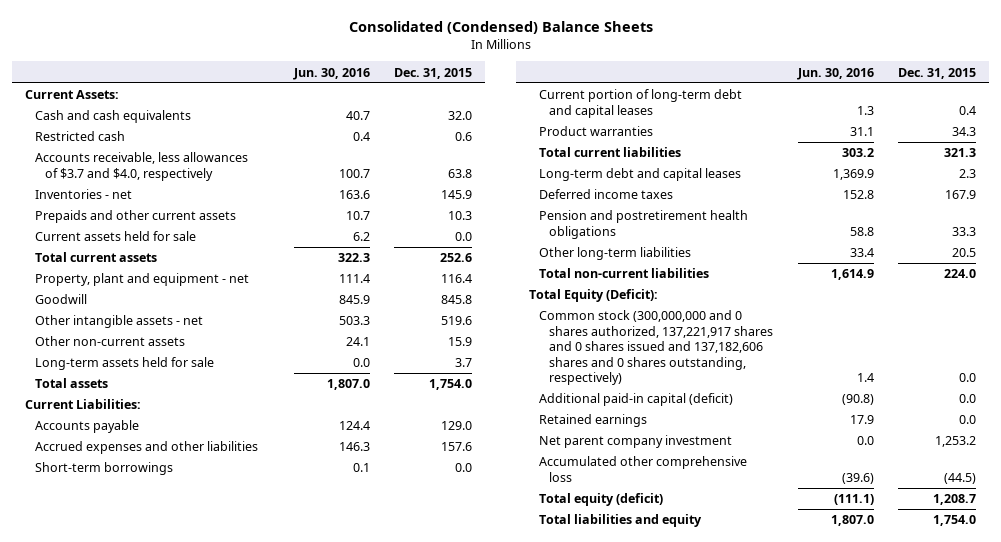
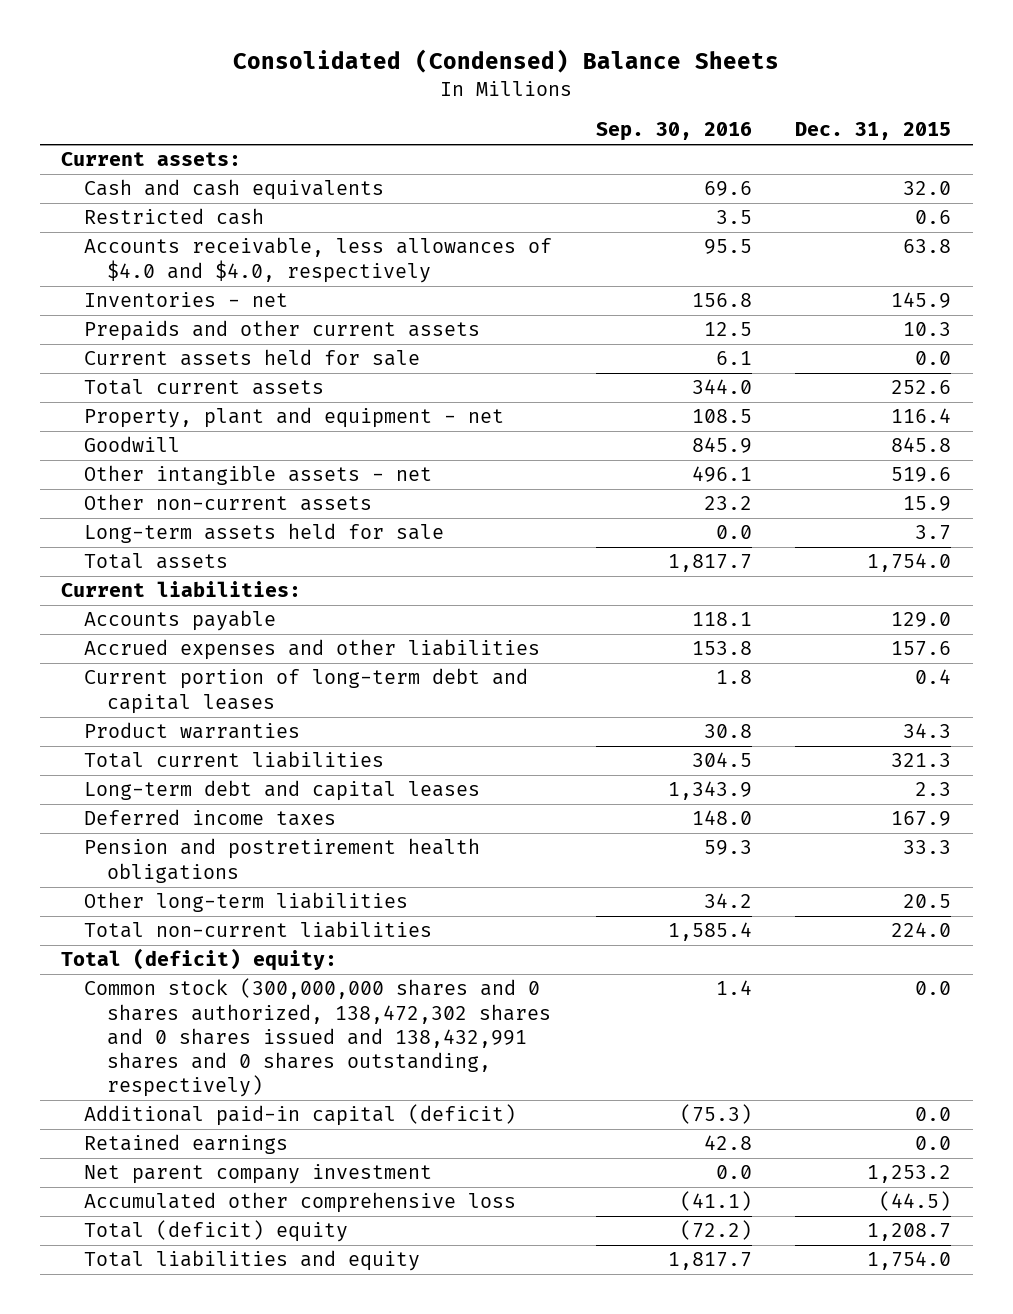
- | Jun. 30, 2016 | Dec. 31, 2015
+ | Sep. 30, 2016 | Dec. 31, 2015
- Current Assets:
+ Current assets:
- Accounts receivable, less allowances of $3.7 and $4.0, respectively | 100.7 | 63.8
+ Accounts receivable, less allowances of $4.0 and $4.0, respectively | 95.5 | 63.8
- Current Liabilities:
+ Current liabilities:
- Short-term borrowings | 0.1 | 0.0
- Total Equity (Deficit):
- Common stock (300,000,000 and 0 shares authorized, 137,221,917 shares and 0 shares issued and 137,182,606 shares and 0 shares outstanding, respectively) | 1.4 | 0.0
+ Total (deficit) equity:
+ Common stock (300,000,000 shares and 0 shares authorized, 138,472,302 shares and 0 shares issued and 138,432,991 shares and 0 shares outstanding, respectively) | 1.4 | 0.0
- Total equity (deficit) | (111.1) | 1,208.7
+ Total (deficit) equity | (72.2) | 1,208.7

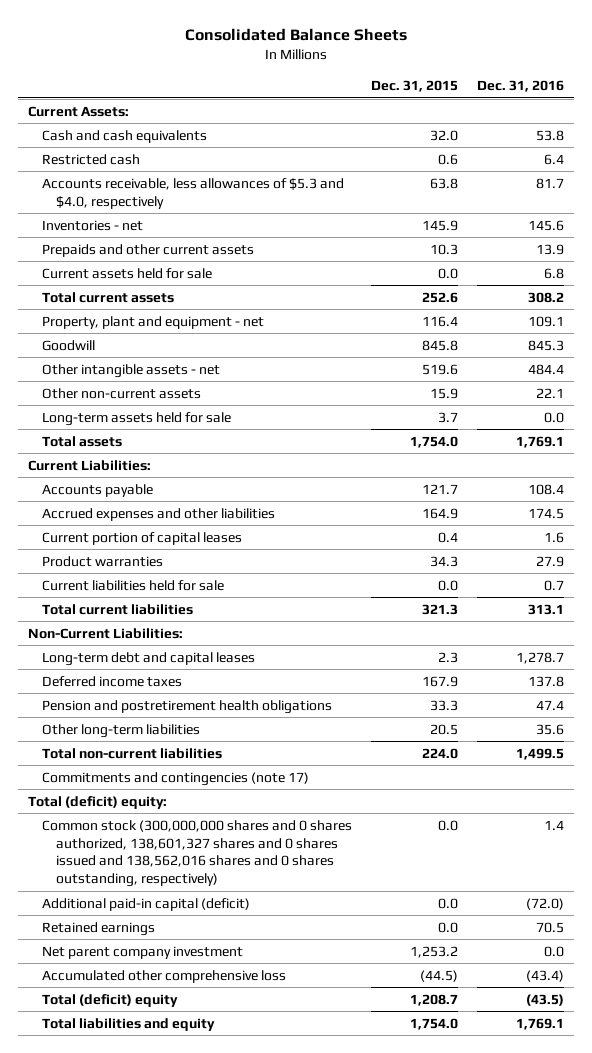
- Consolidated (Condensed) Balance Sheets
+ Consolidated Balance Sheets
- | Sep. 30, 2016 | Dec. 31, 2015
+ | Dec. 31, 2015 | Dec. 31, 2016
- Current assets:
+ Current Assets:
- Accounts receivable, less allowances of $4.0 and $4.0, respectively | 95.5 | 63.8
+ Accounts receivable, less allowances of $5.3 and $4.0, respectively | 63.8 | 81.7
- Current liabilities:
- Accounts payable | 118.1 | 129.0
- Accrued expenses and other liabilities | 153.8 | 157.6
- Current portion of long-term debt and capital leases | 1.8 | 0.4
+ Current Liabilities:
+ Accounts payable | 121.7 | 108.4
+ Accrued expenses and other liabilities | 164.9 | 174.5
+ Current portion of capital leases | 0.4 | 1.6
+ Current liabilities held for sale | 0.0 | 0.7
+ Non-Current Liabilities:
+ Commitments and contingencies (note 17)
- Common stock (300,000,000 shares and 0 shares authorized, 138,472,302 shares and 0 shares issued and 138,432,991 shares and 0 shares outstanding, respectively) | 1.4 | 0.0
+ Common stock (300,000,000 shares and 0 shares authorized, 138,601,327 shares and 0 shares issued and 138,562,016 shares and 0 shares outstanding, respectively) | 0.0 | 1.4

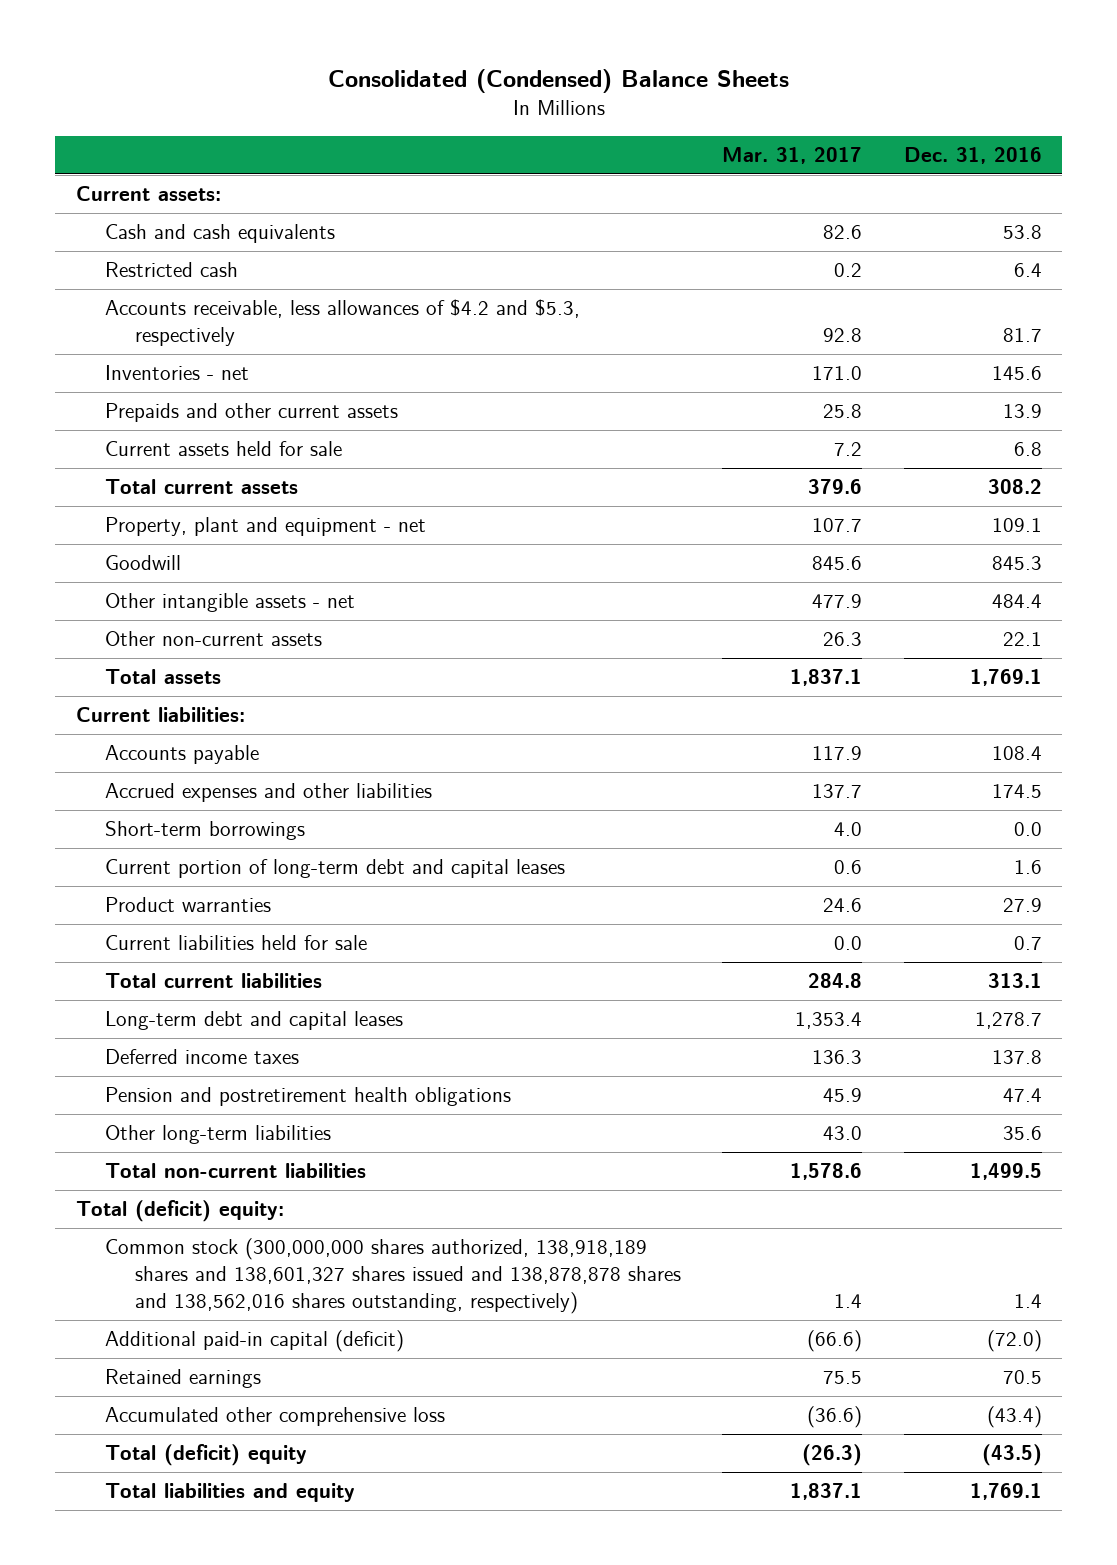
- Consolidated Balance Sheets
+ Consolidated (Condensed) Balance Sheets
- | Dec. 31, 2015 | Dec. 31, 2016
+ | Mar. 31, 2017 | Dec. 31, 2016
- Current Assets:
+ Current assets:
- Accounts receivable, less allowances of $5.3 and $4.0, respectively | 63.8 | 81.7
+ Accounts receivable, less allowances of $4.2 and $5.3, respectively | 92.8 | 81.7
- Long-term assets held for sale | 3.7 | 0.0
- Current Liabilities:
+ Current liabilities:
- Current portion of capital leases | 0.4 | 1.6
+ Short-term borrowings | 4.0 | 0.0
+ Current portion of long-term debt and capital leases | 0.6 | 1.6
- Non-Current Liabilities:
- Commitments and contingencies (note 17)
- Common stock (300,000,000 shares and 0 shares authorized, 138,601,327 shares and 0 shares issued and 138,562,016 shares and 0 shares outstanding, respectively) | 0.0 | 1.4
+ Common stock (300,000,000 shares authorized, 138,918,189 shares and 138,601,327 shares issued and 138,878,878 shares and 138,562,016 shares outstanding, respectively) | 1.4 | 1.4
- Net parent company investment | 1,253.2 | 0.0

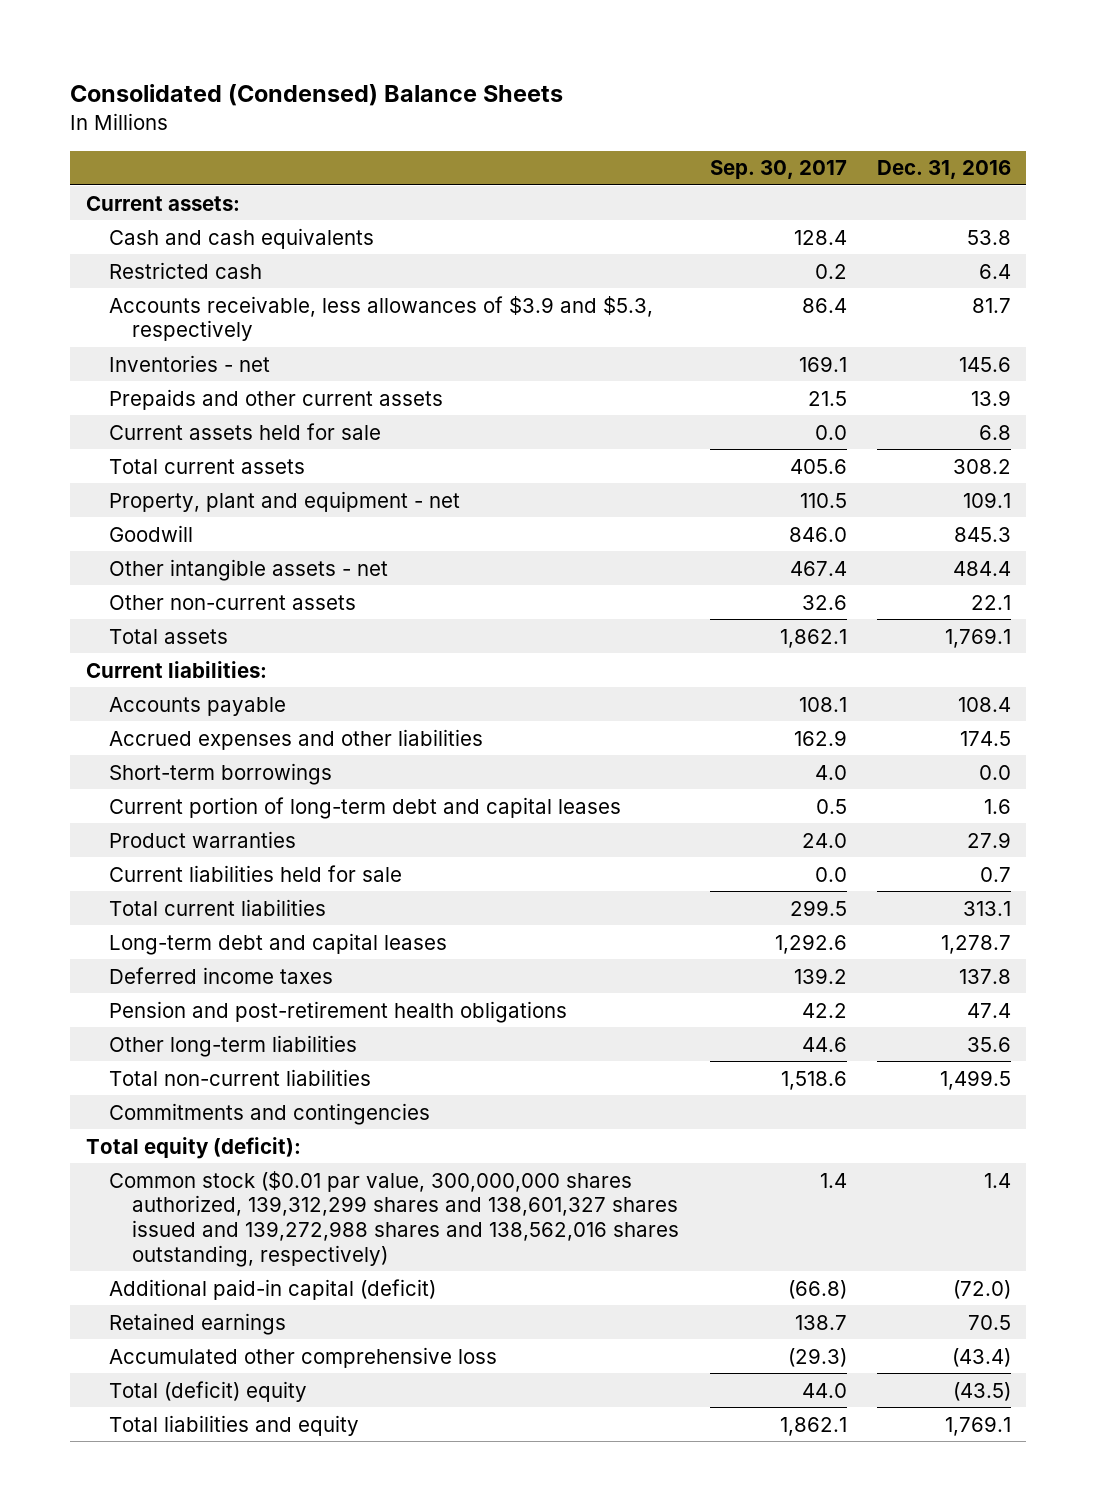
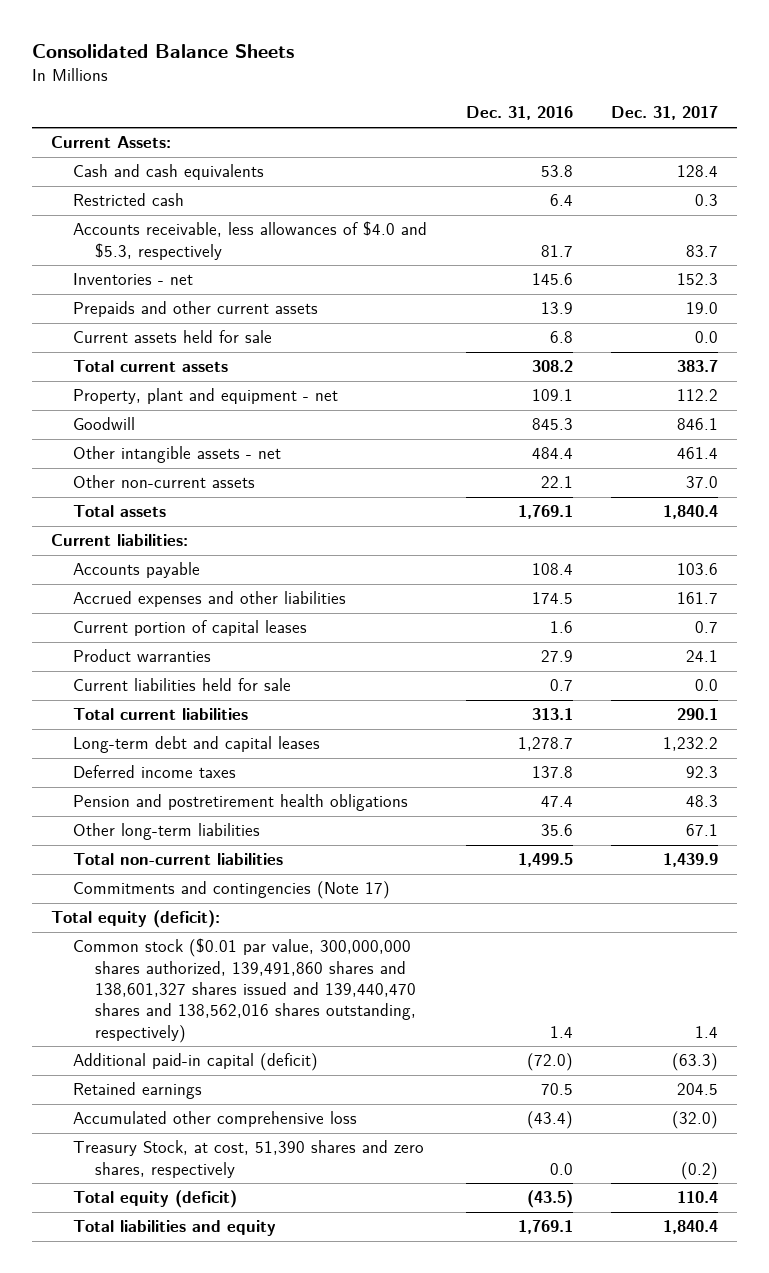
- Consolidated (Condensed) Balance Sheets
+ Consolidated Balance Sheets
- | Sep. 30, 2017 | Dec. 31, 2016
+ | Dec. 31, 2016 | Dec. 31, 2017
- Current assets:
+ Current Assets:
- Accounts receivable, less allowances of $3.9 and $5.3, respectively | 86.4 | 81.7
+ Accounts receivable, less allowances of $4.0 and $5.3, respectively | 81.7 | 83.7
- Short-term borrowings | 4.0 | 0.0
- Current portion of long-term debt and capital leases | 0.5 | 1.6
+ Current portion of capital leases | 1.6 | 0.7
- Pension and post-retirement health obligations | 42.2 | 47.4
+ Pension and postretirement health obligations | 47.4 | 48.3
- Commitments and contingencies
+ Commitments and contingencies (Note 17)
- Common stock ($0.01 par value, 300,000,000 shares authorized, 139,312,299 shares and 138,601,327 shares issued and 139,272,988 shares and 138,562,016 shares outstanding, respectively) | 1.4 | 1.4
+ Common stock ($0.01 par value, 300,000,000 shares authorized, 139,491,860 shares and 138,601,327 shares issued and 139,440,470 shares and 138,562,016 shares outstanding, respectively) | 1.4 | 1.4
- Total (deficit) equity | 44.0 | (43.5)
+ Treasury Stock, at cost, 51,390 shares and zero shares, respectively | 0.0 | (0.2)
+ Total equity (deficit) | (43.5) | 110.4

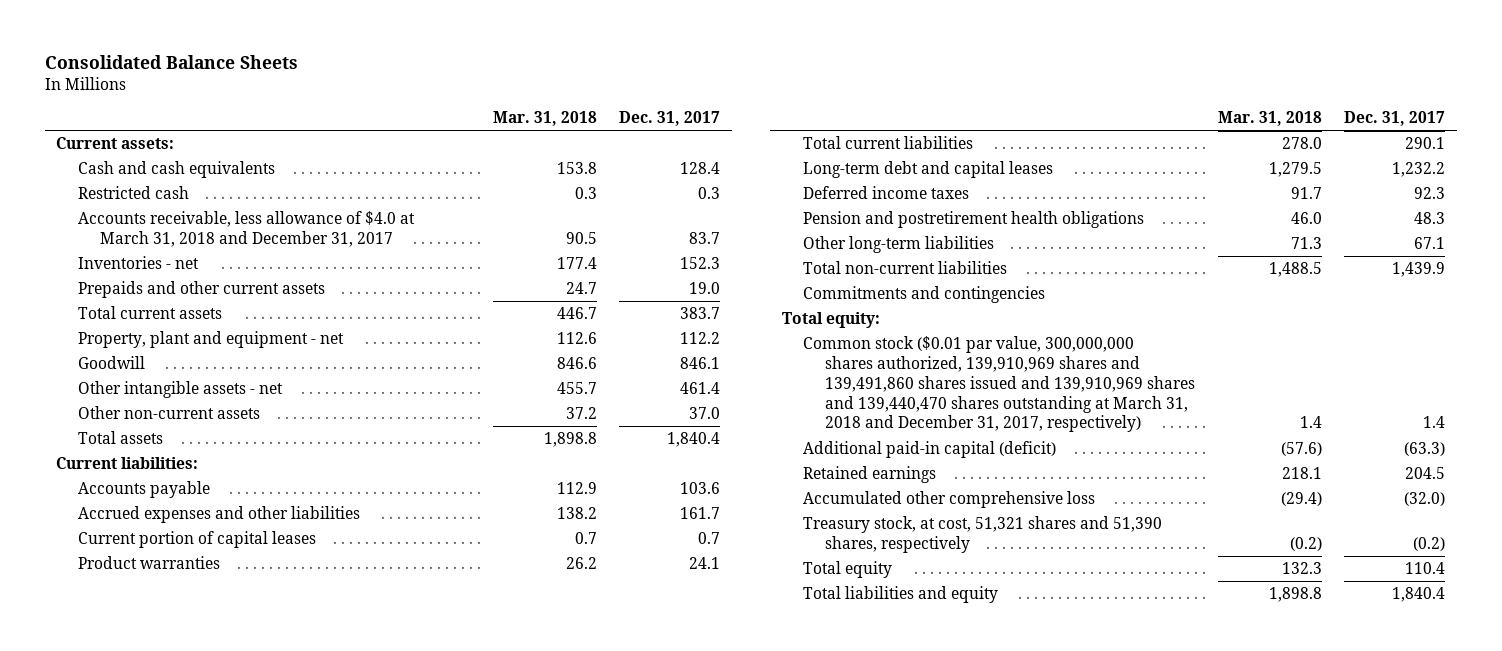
- | Dec. 31, 2016 | Dec. 31, 2017
+ | Mar. 31, 2018 | Dec. 31, 2017
- Current Assets:
+ Current assets:
- Accounts receivable, less allowances of $4.0 and $5.3, respectively | 81.7 | 83.7
+ Accounts receivable, less allowance of $4.0 at March 31, 2018 and December 31, 2017 | 90.5 | 83.7
- Current assets held for sale | 6.8 | 0.0
- Current liabilities held for sale | 0.7 | 0.0
- Commitments and contingencies (Note 17)
- Total equity (deficit):
- Common stock ($0.01 par value, 300,000,000 shares authorized, 139,491,860 shares and 138,601,327 shares issued and 139,440,470 shares and 138,562,016 shares outstanding, respectively) | 1.4 | 1.4
+ Commitments and contingencies
+ Total equity:
+ Common stock ($0.01 par value, 300,000,000 shares authorized, 139,910,969 shares and 139,491,860 shares issued and 139,910,969 shares and 139,440,470 shares outstanding at March 31, 2018 and December 31, 2017, respectively) | 1.4 | 1.4
- Treasury Stock, at cost, 51,390 shares and zero shares, respectively | 0.0 | (0.2)
- Total equity (deficit) | (43.5) | 110.4
+ Treasury stock, at cost, 51,321 shares and 51,390 shares, respectively | (0.2) | (0.2)
+ Total equity | 132.3 | 110.4

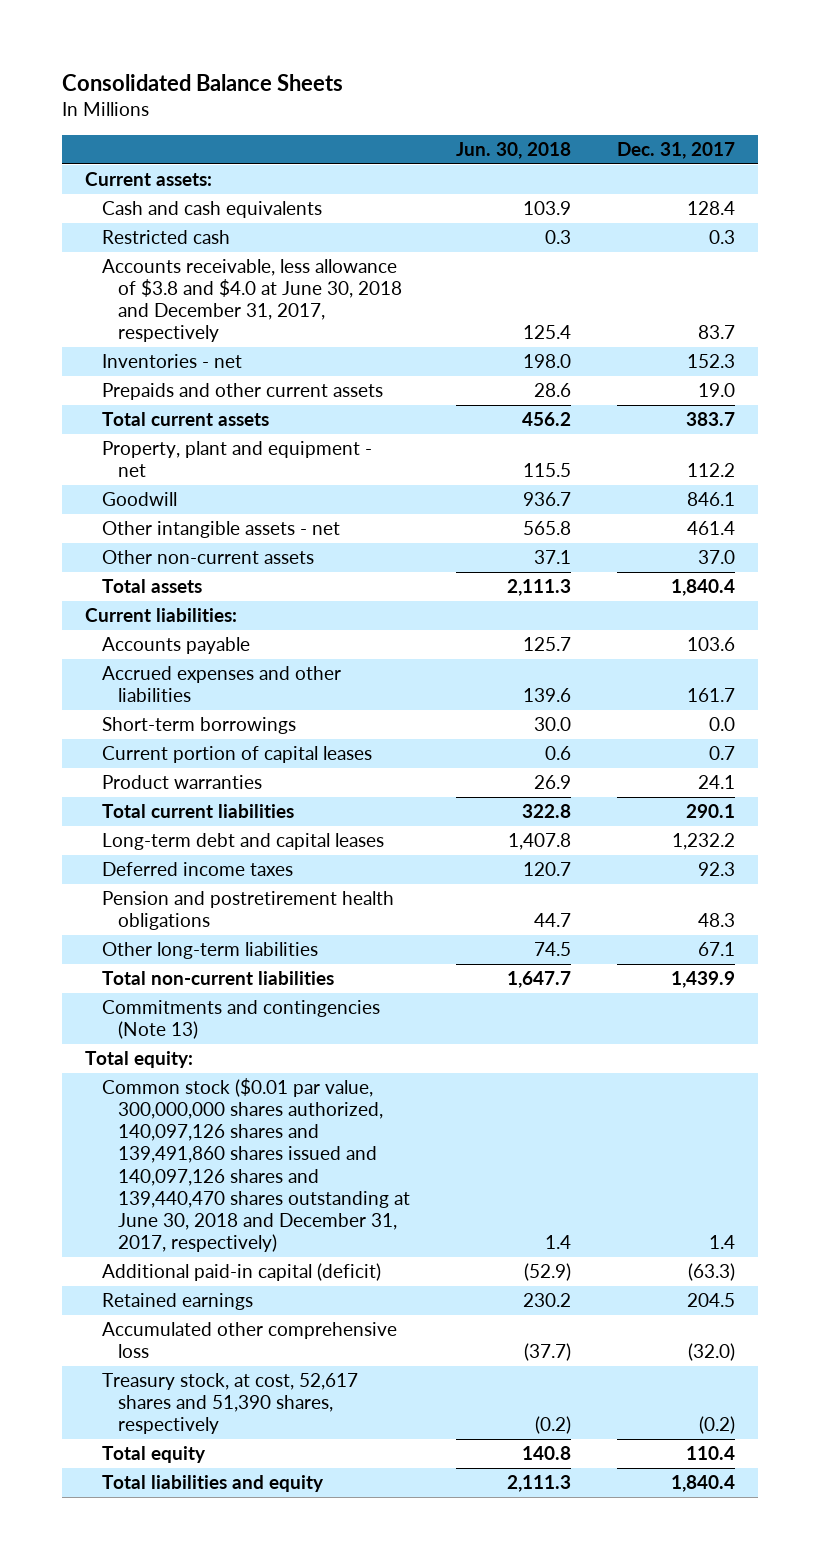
- | Mar. 31, 2018 | Dec. 31, 2017
+ | Jun. 30, 2018 | Dec. 31, 2017
- Accounts receivable, less allowance of $4.0 at March 31, 2018 and December 31, 2017 | 90.5 | 83.7
+ Accounts receivable, less allowance of $3.8 and $4.0 at June 30, 2018 and December 31, 2017, respectively | 125.4 | 83.7
+ Short-term borrowings | 30.0 | 0.0
- Commitments and contingencies
+ Commitments and contingencies (Note 13)
- Common stock ($0.01 par value, 300,000,000 shares authorized, 139,910,969 shares and 139,491,860 shares issued and 139,910,969 shares and 139,440,470 shares outstanding at March 31, 2018 and December 31, 2017, respectively) | 1.4 | 1.4
+ Common stock ($0.01 par value, 300,000,000 shares authorized, 140,097,126 shares and 139,491,860 shares issued and 140,097,126 shares and 139,440,470 shares outstanding at June 30, 2018 and December 31, 2017, respectively) | 1.4 | 1.4
- Treasury stock, at cost, 51,321 shares and 51,390 shares, respectively | (0.2) | (0.2)
+ Treasury stock, at cost, 52,617 shares and 51,390 shares, respectively | (0.2) | (0.2)

